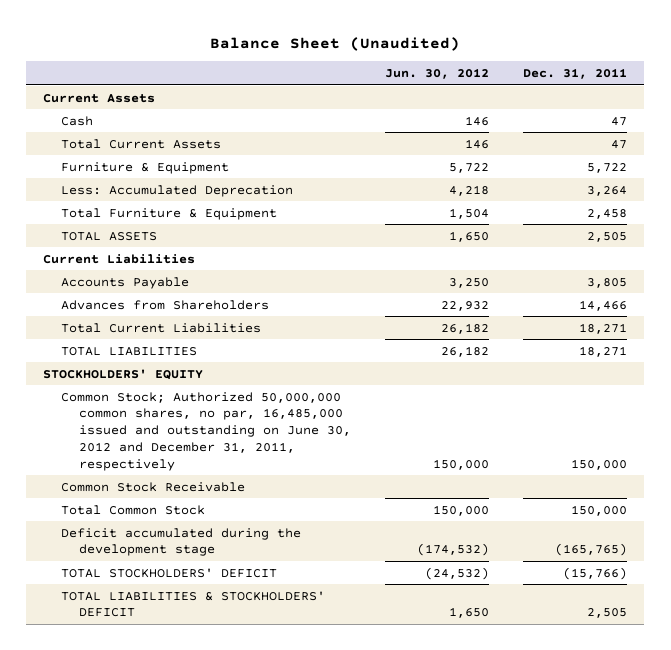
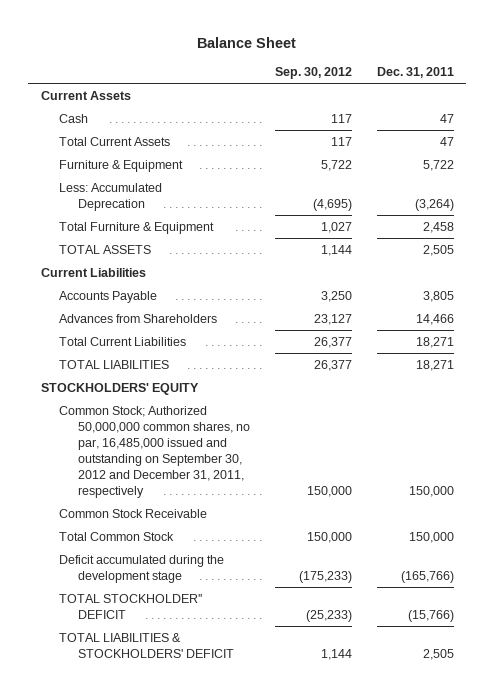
- Balance Sheet (Unaudited)
+ Balance Sheet
- | Jun. 30, 2012 | Dec. 31, 2011
+ | Sep. 30, 2012 | Dec. 31, 2011
- Less: Accumulated Deprecation | 4,218 | 3,264
+ Less: Accumulated Deprecation | (4,695) | (3,264)
- Common Stock; Authorized 50,000,000 common shares, no par, 16,485,000 issued and outstanding on June 30, 2012 and December 31, 2011, respectively | 150,000 | 150,000
+ Common Stock; Authorized 50,000,000 common shares, no par, 16,485,000 issued and outstanding on September 30, 2012 and December 31, 2011, respectively | 150,000 | 150,000
- Deficit accumulated during the development stage | (174,532) | (165,765)
- TOTAL STOCKHOLDERS' DEFICIT | (24,532) | (15,766)
+ Deficit accumulated during the development stage | (175,233) | (165,766)
+ TOTAL STOCKHOLDER'' DEFICIT | (25,233) | (15,766)

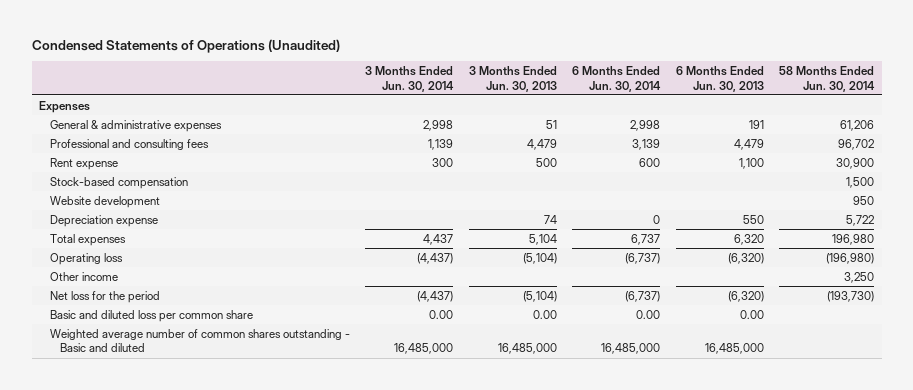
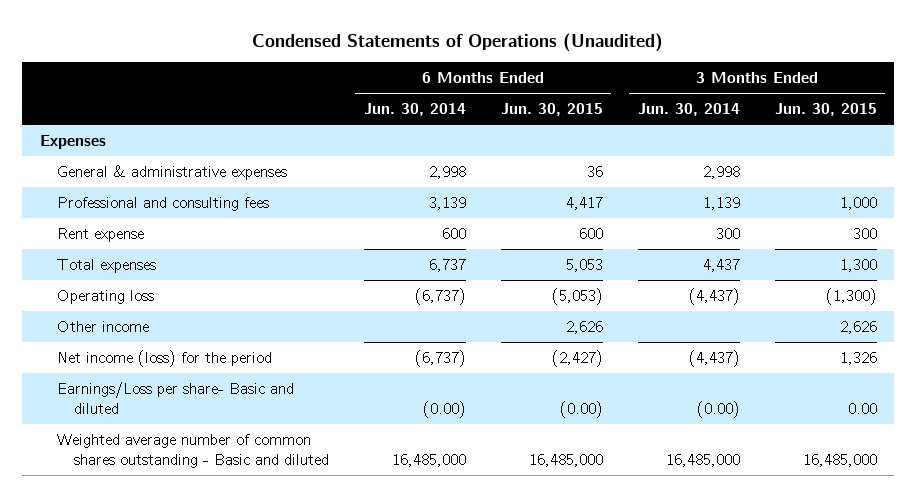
- | 3 Months Ended Jun. 30, 2014 | 3 Months Ended Jun. 30, 2013 | 6 Months Ended Jun. 30, 2014 | 6 Months Ended Jun. 30, 2013 | 58 Months Ended Jun. 30, 2014
+ | 6 Months Ended Jun. 30, 2014 | 6 Months Ended Jun. 30, 2015 | 3 Months Ended Jun. 30, 2014 | 3 Months Ended Jun. 30, 2015
- Stock-based compensation | | | | | 1,500
- Website development | | | | | 950
- Depreciation expense | | 74 | 0 | 550 | 5,722
- Net loss for the period | (4,437) | (5,104) | (6,737) | (6,320) | (193,730)
- Basic and diluted loss per common share | 0.00 | 0.00 | 0.00 | 0.00 |
+ Net income (loss) for the period | (6,737) | (2,427) | (4,437) | 1,326
+ Earnings/Loss per share- Basic and diluted | (0.00) | (0.00) | (0.00) | 0.00

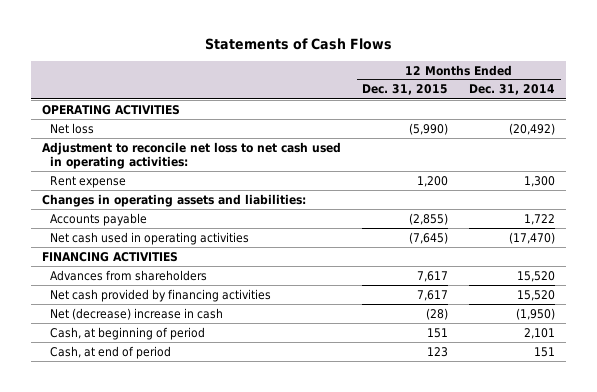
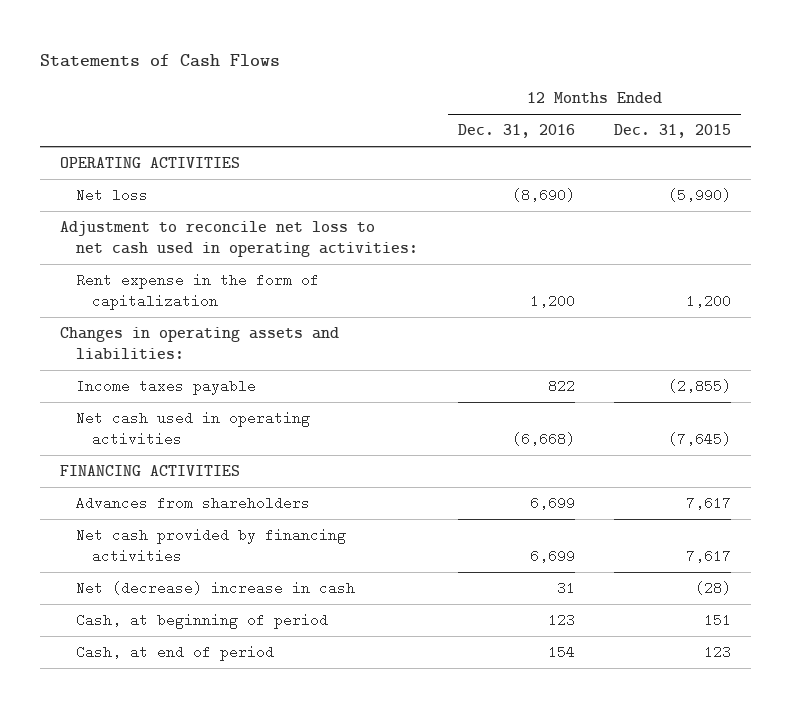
- | 12 Months Ended Dec. 31, 2015 | 12 Months Ended Dec. 31, 2014
+ | 12 Months Ended Dec. 31, 2016 | 12 Months Ended Dec. 31, 2015
- Rent expense | 1,200 | 1,300
+ Rent expense in the form of capitalization | 1,200 | 1,200
- Accounts payable | (2,855) | 1,722
+ Income taxes payable | 822 | (2,855)

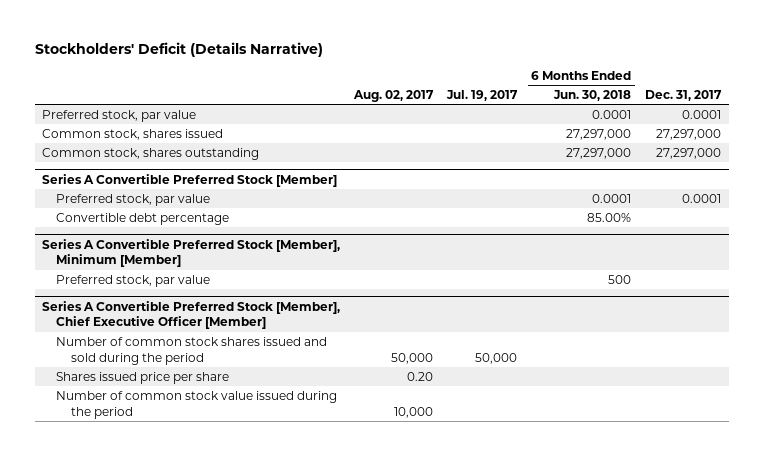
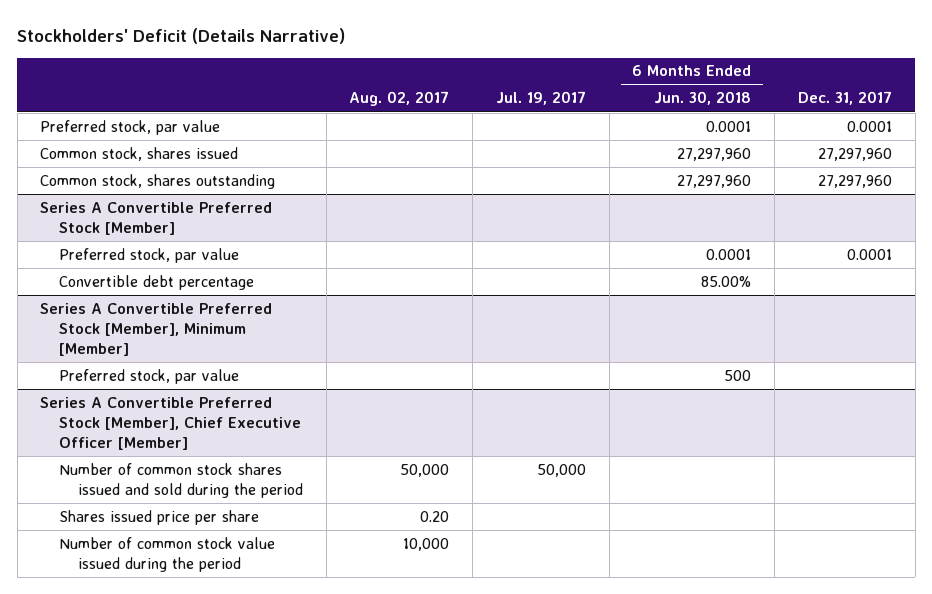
- Common stock, shares issued | | | 27,297,000 | 27,297,000
- Common stock, shares outstanding | | | 27,297,000 | 27,297,000
+ Common stock, shares issued | | | 27,297,960 | 27,297,960
+ Common stock, shares outstanding | | | 27,297,960 | 27,297,960

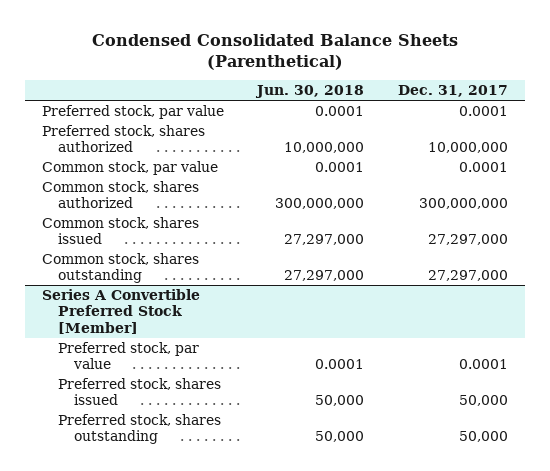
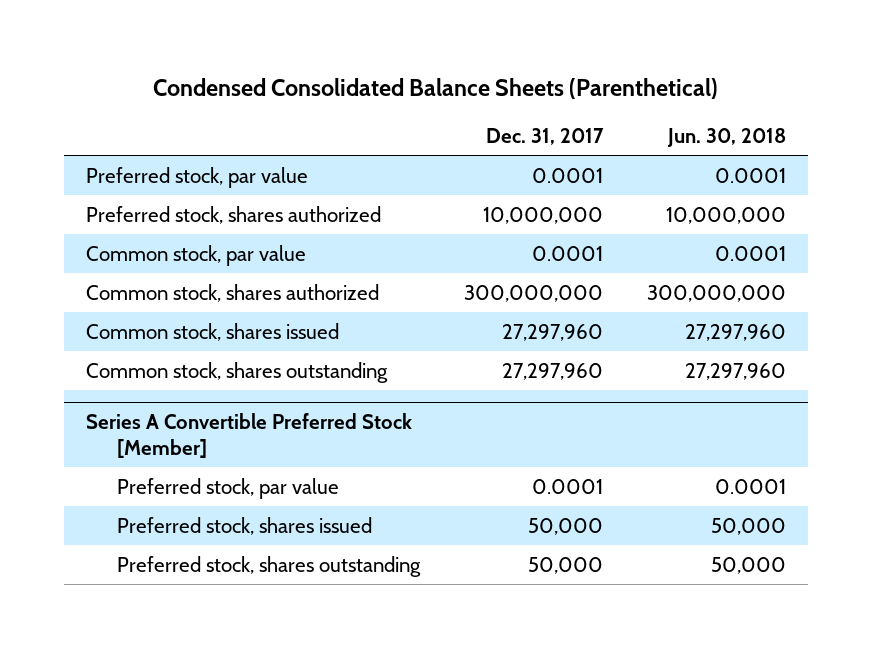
- | Jun. 30, 2018 | Dec. 31, 2017
+ | Dec. 31, 2017 | Jun. 30, 2018
- Common stock, shares issued | 27,297,000 | 27,297,000
- Common stock, shares outstanding | 27,297,000 | 27,297,000
+ Common stock, shares issued | 27,297,960 | 27,297,960
+ Common stock, shares outstanding | 27,297,960 | 27,297,960

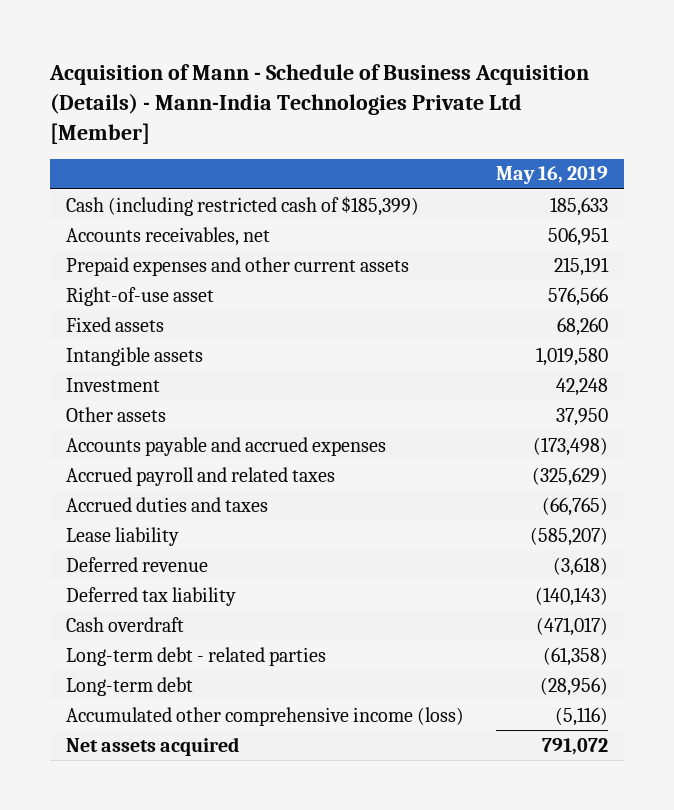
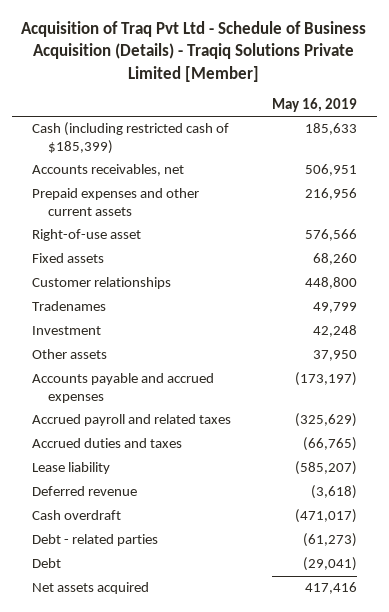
- Acquisition of Mann - Schedule of Business Acquisition (Details) - Mann-India Technologies Private Ltd [Member]
+ Acquisition of Traq Pvt Ltd - Schedule of Business Acquisition (Details) - Traqiq Solutions Private Limited [Member]
- Prepaid expenses and other current assets | 215,191
+ Prepaid expenses and other current assets | 216,956
- Intangible assets | 1,019,580
+ Customer relationships | 448,800
+ Tradenames | 49,799
- Accounts payable and accrued expenses | (173,498)
+ Accounts payable and accrued expenses | (173,197)
- Deferred tax liability | (140,143)
- Long-term debt - related parties | (61,358)
- Long-term debt | (28,956)
- Accumulated other comprehensive income (loss) | (5,116)
- Net assets acquired | 791,072
+ Debt - related parties | (61,273)
+ Debt | (29,041)
+ Net assets acquired | 417,416

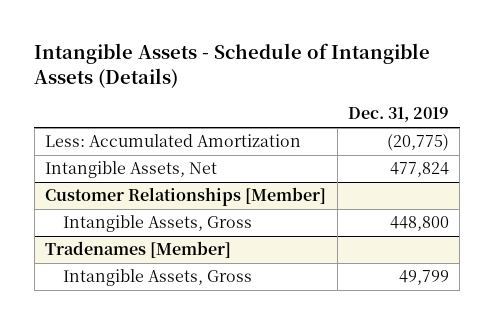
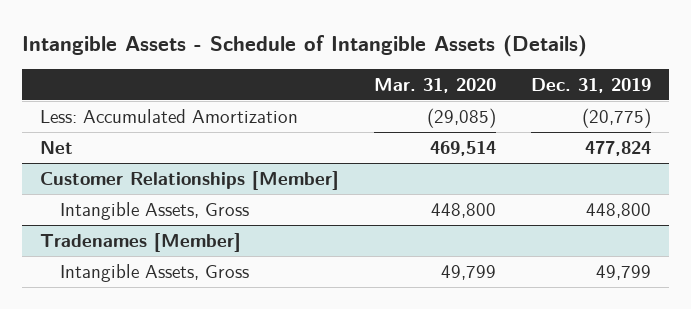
- | Dec. 31, 2019
+ | Mar. 31, 2020 | Dec. 31, 2019
- Intangible Assets, Net | 477,824
+ Net | 469,514 | 477,824

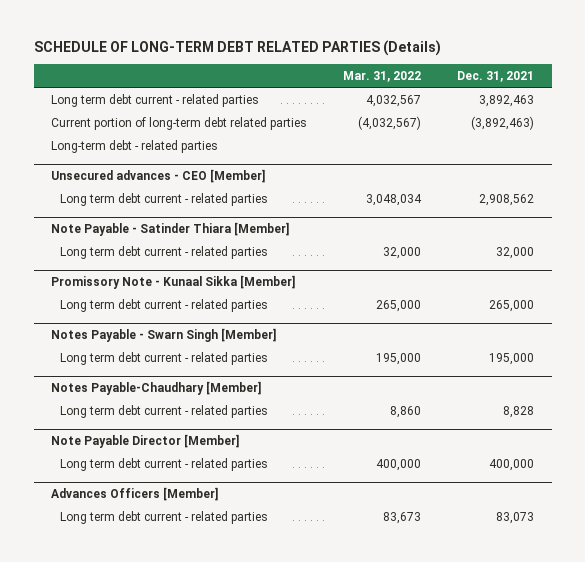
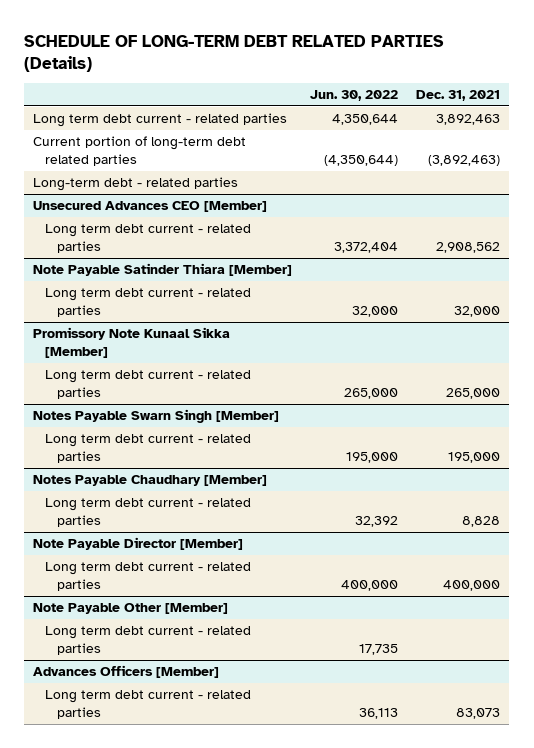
- | Mar. 31, 2022 | Dec. 31, 2021
+ | Jun. 30, 2022 | Dec. 31, 2021
- Unsecured advances - CEO [Member]
+ Unsecured Advances CEO [Member]
- Note Payable - Satinder Thiara [Member]
+ Note Payable Satinder Thiara [Member]
- Promissory Note - Kunaal Sikka [Member]
+ Promissory Note Kunaal Sikka [Member]
- Notes Payable - Swarn Singh [Member]
+ Notes Payable Swarn Singh [Member]
- Notes Payable-Chaudhary [Member]
+ Notes Payable Chaudhary [Member]
+ Note Payable Other [Member]
+ Long term debt current - related parties | 17,735 |

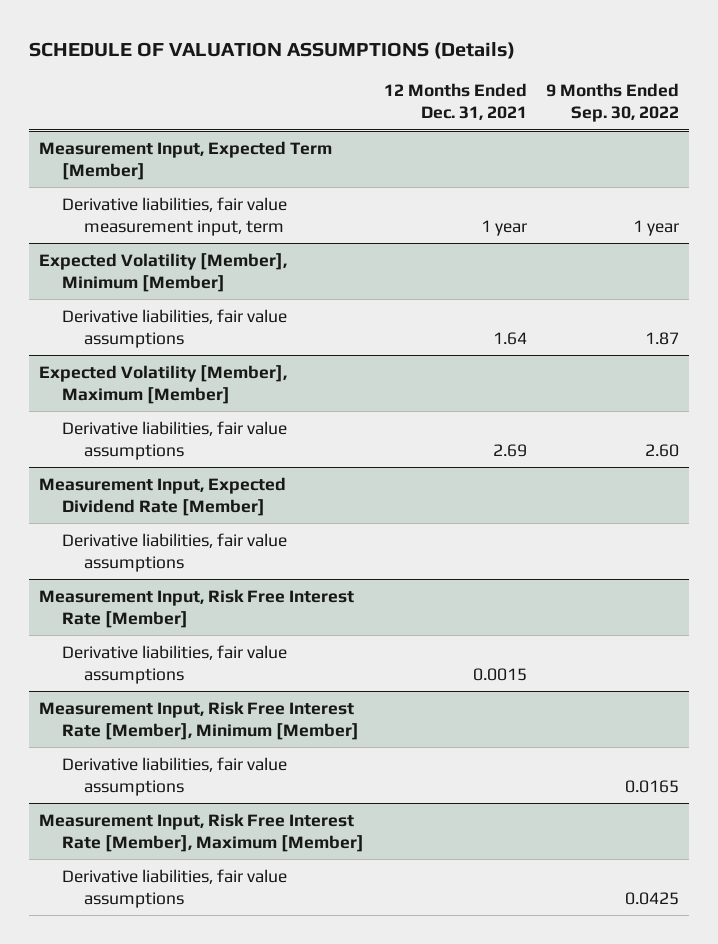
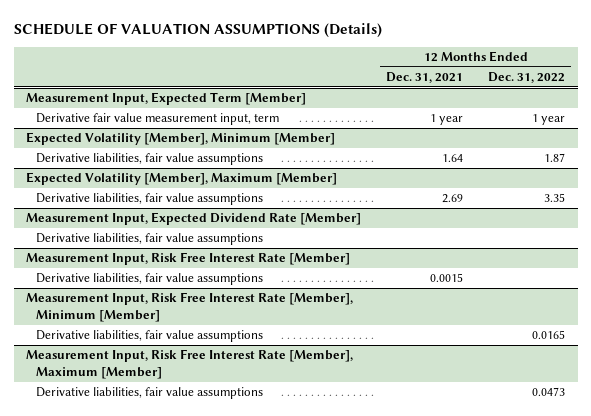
- | 12 Months Ended Dec. 31, 2021 | 9 Months Ended Sep. 30, 2022
+ | 12 Months Ended Dec. 31, 2021 | 12 Months Ended Dec. 31, 2022
@ Measurement Input, Expected Term [Member]
- Derivative liabilities, fair value measurement input, term | 1 year | 1 year
+ Derivative fair value measurement input, term | 1 year | 1 year

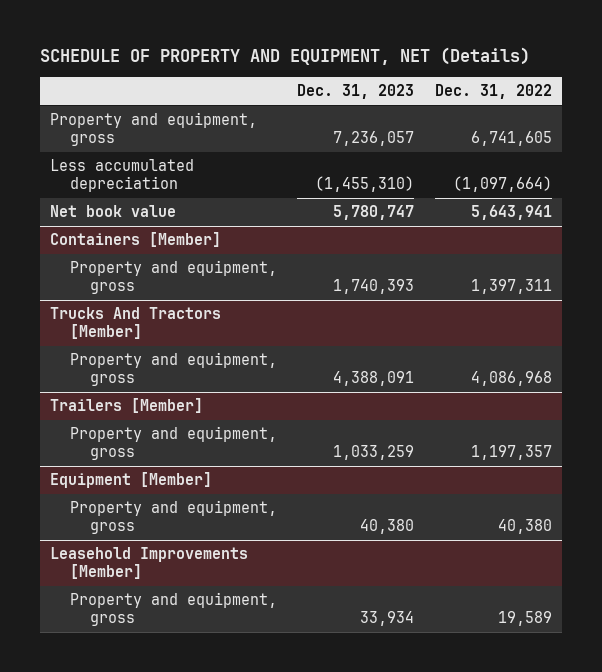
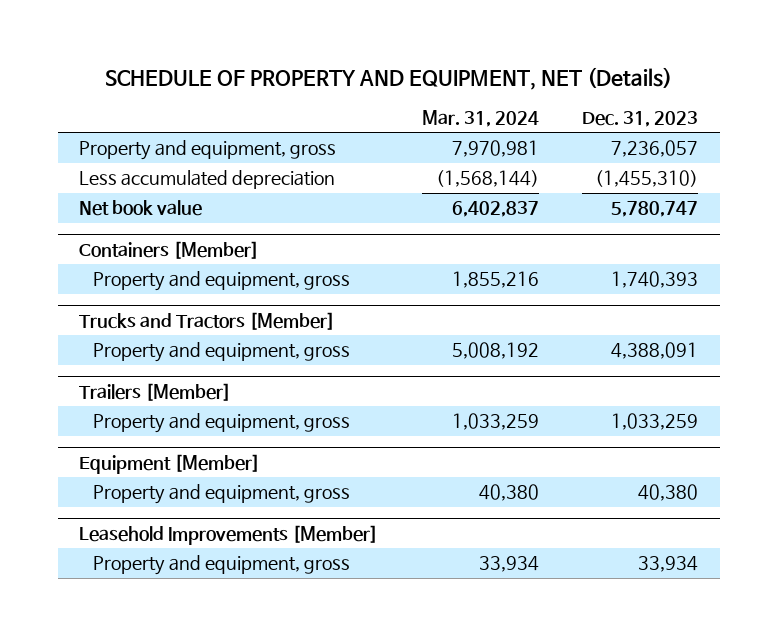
- | Dec. 31, 2023 | Dec. 31, 2022
+ | Mar. 31, 2024 | Dec. 31, 2023
- Trucks And Tractors [Member]
+ Trucks and Tractors [Member]

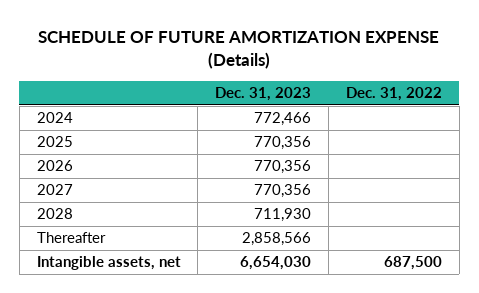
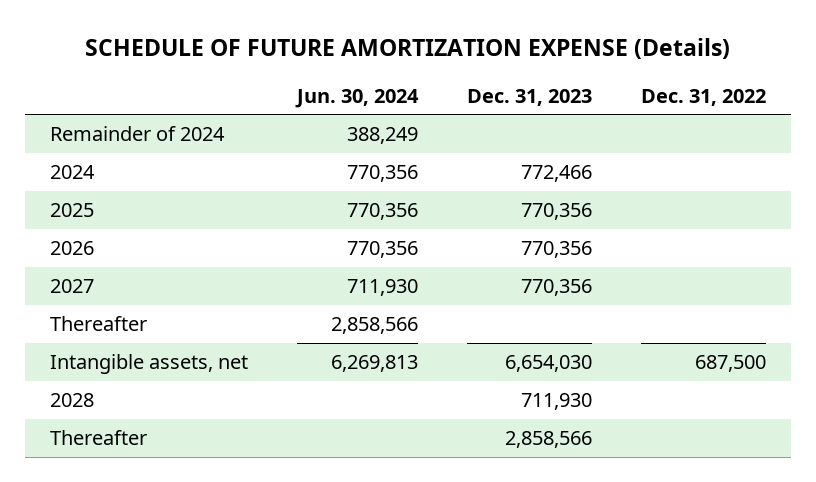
- | Dec. 31, 2023 | Dec. 31, 2022
+ | Jun. 30, 2024 | Dec. 31, 2023 | Dec. 31, 2022
+ Remainder of 2024 | 388,249 | |
+ Thereafter | 2,858,566 | |
moved up: Intangible assets, net | 6,269,813 | 6,654,030 | 687,500

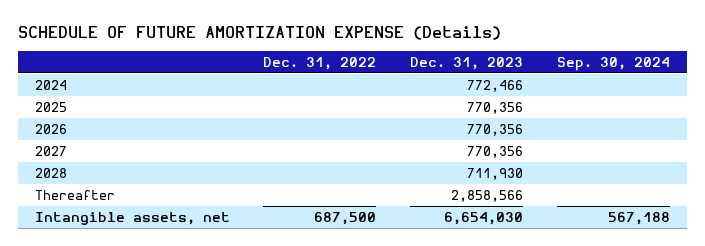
- | Jun. 30, 2024 | Dec. 31, 2023 | Dec. 31, 2022
+ | Dec. 31, 2022 | Dec. 31, 2023 | Sep. 30, 2024
- Remainder of 2024 | 388,249 | |
- Thereafter | 2,858,566 | |
moved down: Intangible assets, net | 687,500 | 6,654,030 | 567,188

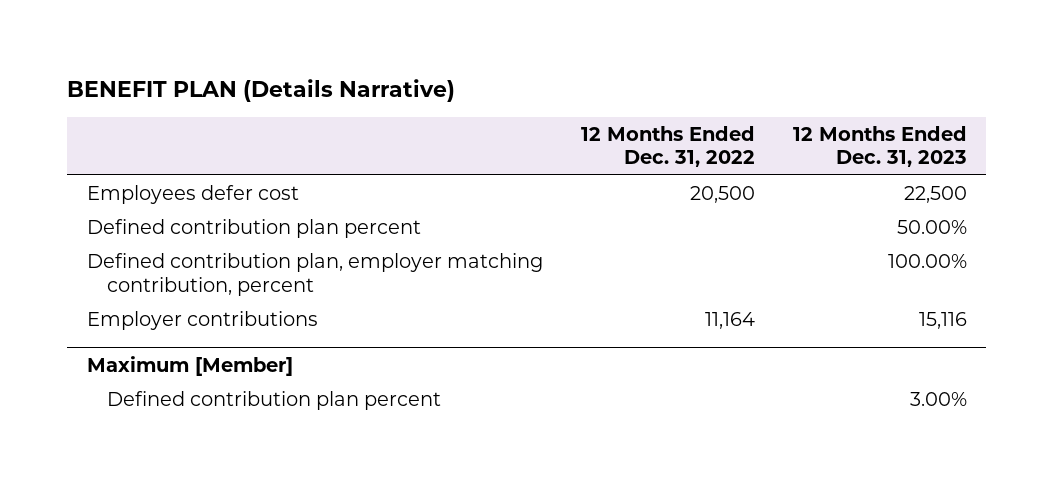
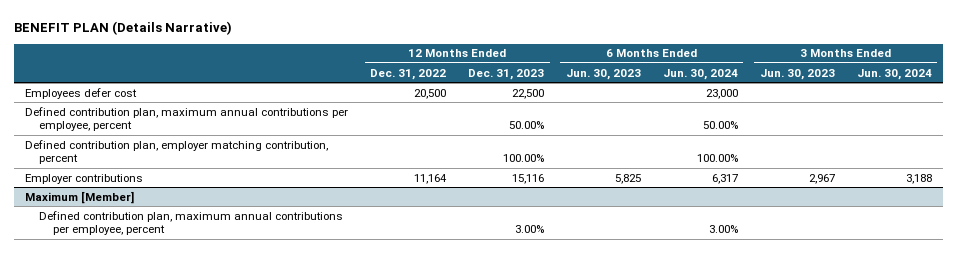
- | 12 Months Ended Dec. 31, 2022 | 12 Months Ended Dec. 31, 2023
+ | 12 Months Ended Dec. 31, 2022 | 12 Months Ended Dec. 31, 2023 | 6 Months Ended Jun. 30, 2023 | 6 Months Ended Jun. 30, 2024 | 3 Months Ended Jun. 30, 2023 | 3 Months Ended Jun. 30, 2024
- Defined contribution plan percent | | 50.00%
+ Defined contribution plan, maximum annual contributions per employee, percent | | 50.00% | | 50.00% | |
@ Maximum [Member]
- Defined contribution plan percent | | 3.00%
+ Defined contribution plan, maximum annual contributions per employee, percent | | 3.00% | | 3.00% | |

